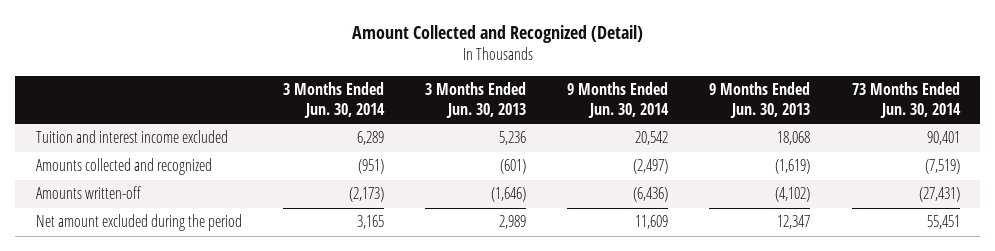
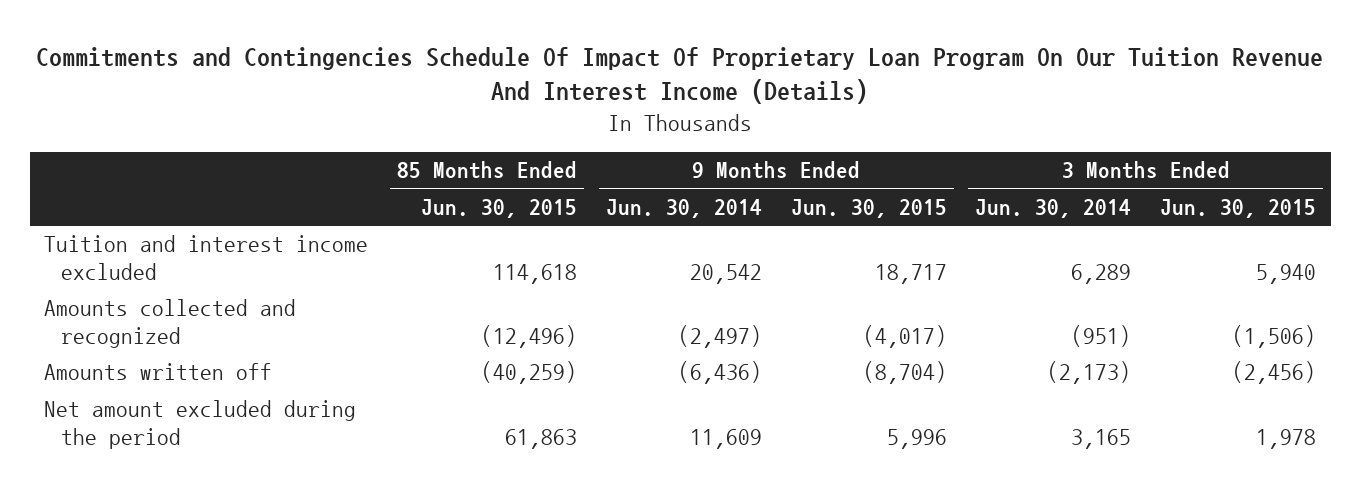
- Amount Collected and Recognized (Detail)
+ Commitments and Contingencies Schedule Of Impact Of Proprietary Loan Program On Our Tuition Revenue And Interest Income (Details)
- | 3 Months Ended Jun. 30, 2014 | 3 Months Ended Jun. 30, 2013 | 9 Months Ended Jun. 30, 2014 | 9 Months Ended Jun. 30, 2013 | 73 Months Ended Jun. 30, 2014
+ | 85 Months Ended Jun. 30, 2015 | 9 Months Ended Jun. 30, 2014 | 9 Months Ended Jun. 30, 2015 | 3 Months Ended Jun. 30, 2014 | 3 Months Ended Jun. 30, 2015
- Amounts written-off | (2,173) | (1,646) | (6,436) | (4,102) | (27,431)
+ Amounts written off | (40,259) | (6,436) | (8,704) | (2,173) | (2,456)

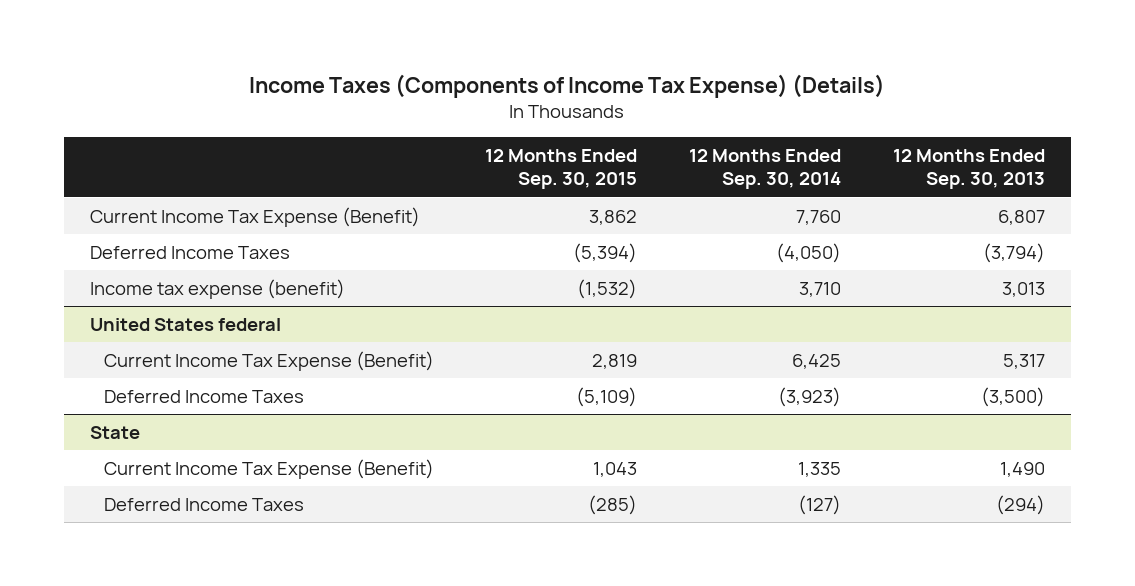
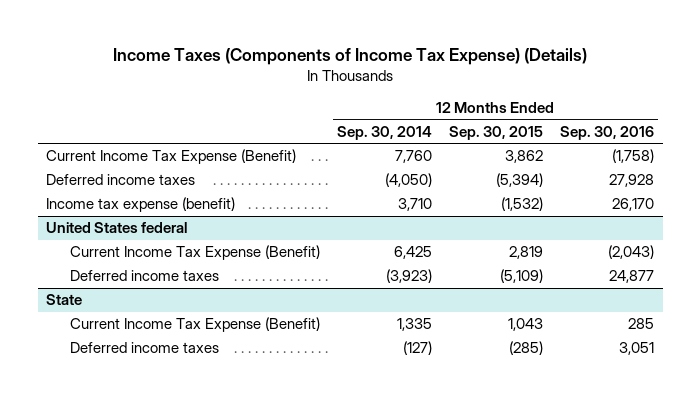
- | 12 Months Ended Sep. 30, 2015 | 12 Months Ended Sep. 30, 2014 | 12 Months Ended Sep. 30, 2013
+ | 12 Months Ended Sep. 30, 2014 | 12 Months Ended Sep. 30, 2015 | 12 Months Ended Sep. 30, 2016
- Deferred Income Taxes | (5,394) | (4,050) | (3,794)
+ Deferred income taxes | (4,050) | (5,394) | 27,928
@ United States federal
- Deferred Income Taxes | (5,109) | (3,923) | (3,500)
+ Deferred income taxes | (3,923) | (5,109) | 24,877
@ State
- Deferred Income Taxes | (285) | (127) | (294)
+ Deferred income taxes | (127) | (285) | 3,051

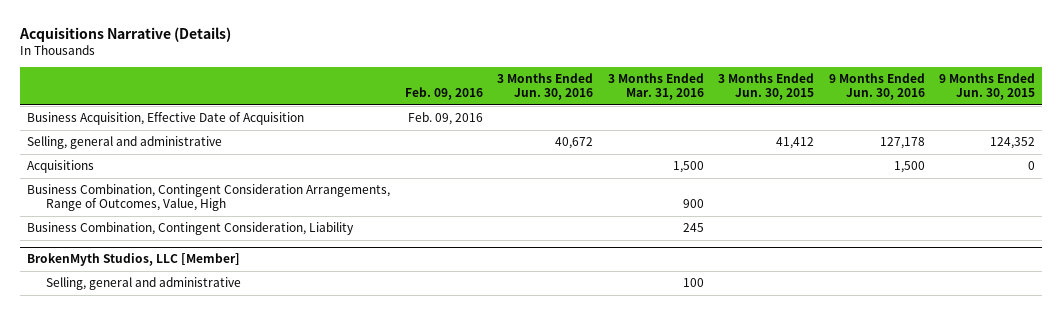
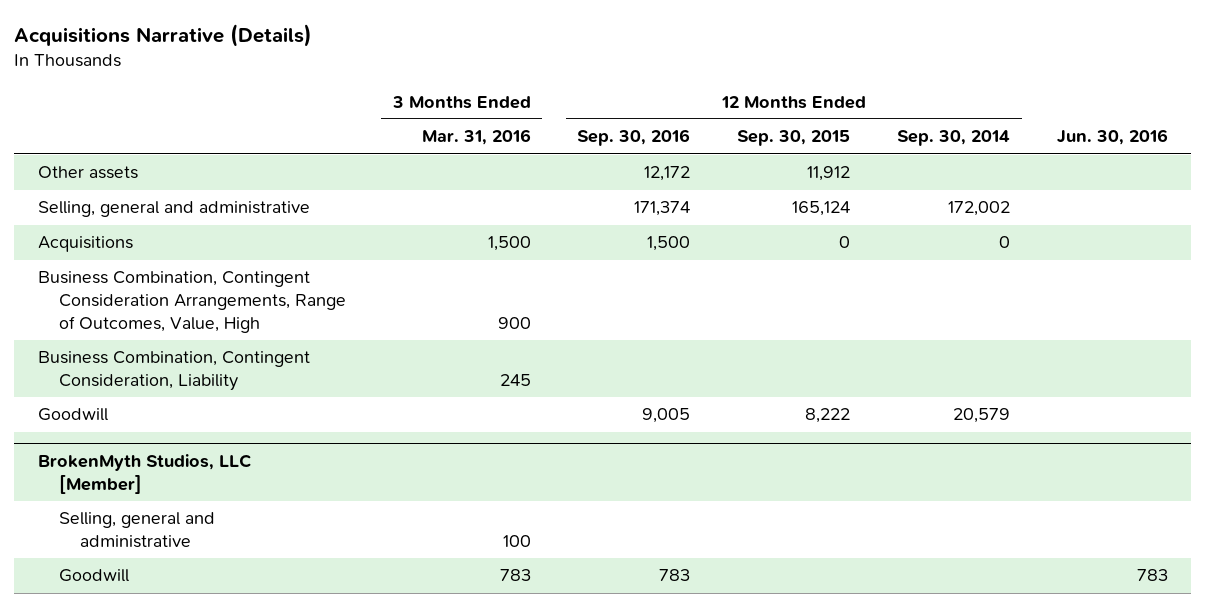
- | Feb. 09, 2016 | 3 Months Ended Jun. 30, 2016 | 3 Months Ended Mar. 31, 2016 | 3 Months Ended Jun. 30, 2015 | 9 Months Ended Jun. 30, 2016 | 9 Months Ended Jun. 30, 2015
+ | 3 Months Ended Mar. 31, 2016 | 12 Months Ended Sep. 30, 2016 | 12 Months Ended Sep. 30, 2015 | 12 Months Ended Sep. 30, 2014 | Jun. 30, 2016
- Business Acquisition, Effective Date of Acquisition | Feb. 09, 2016 | | | | |
+ Other assets | | 12,172 | 11,912 | |
+ Goodwill | | 9,005 | 8,222 | 20,579 |
@ BrokenMyth Studios, LLC [Member]
+ Goodwill | 783 | 783 | | | 783

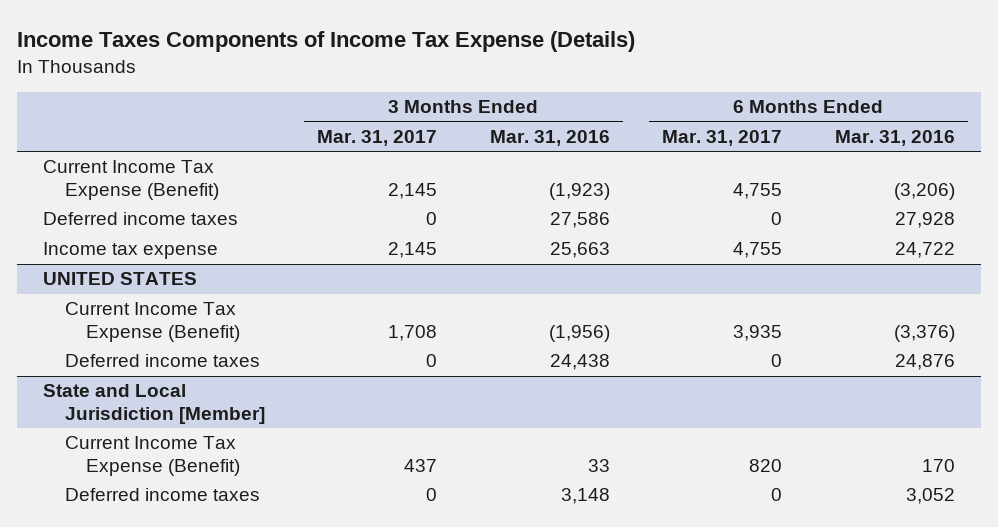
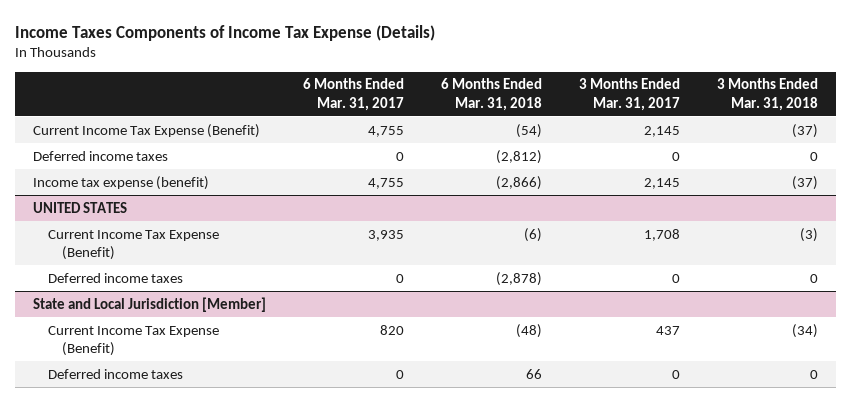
- | 3 Months Ended Mar. 31, 2017 | 3 Months Ended Mar. 31, 2016 | 6 Months Ended Mar. 31, 2017 | 6 Months Ended Mar. 31, 2016
+ | 6 Months Ended Mar. 31, 2017 | 6 Months Ended Mar. 31, 2018 | 3 Months Ended Mar. 31, 2017 | 3 Months Ended Mar. 31, 2018
- Income tax expense | 2,145 | 25,663 | 4,755 | 24,722
+ Income tax expense (benefit) | 4,755 | (2,866) | 2,145 | (37)

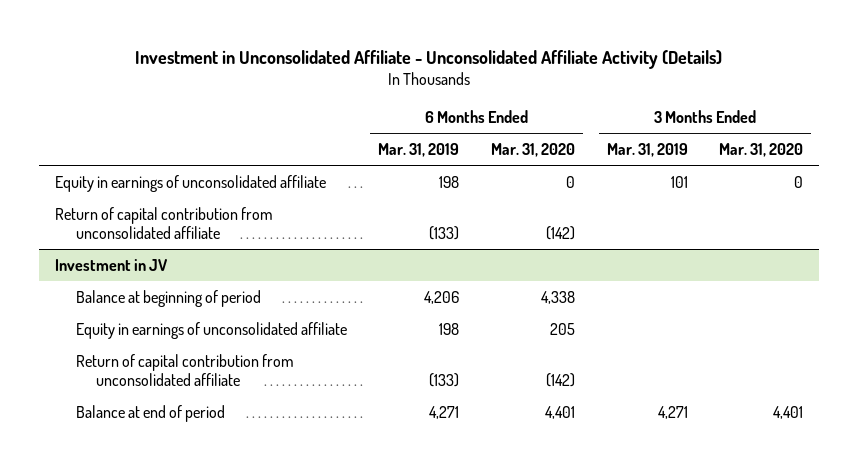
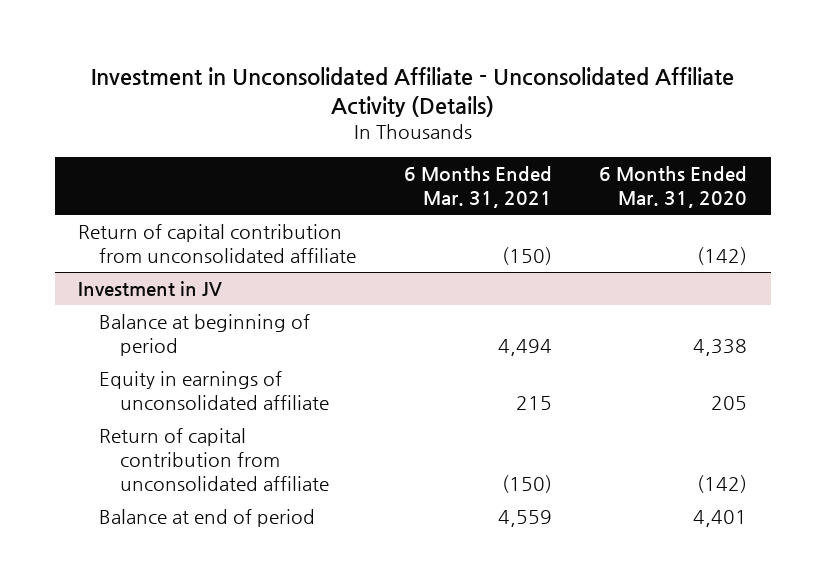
- | 6 Months Ended Mar. 31, 2019 | 6 Months Ended Mar. 31, 2020 | 3 Months Ended Mar. 31, 2019 | 3 Months Ended Mar. 31, 2020
+ | 6 Months Ended Mar. 31, 2021 | 6 Months Ended Mar. 31, 2020
- Equity in earnings of unconsolidated affiliate | 198 | 0 | 101 | 0

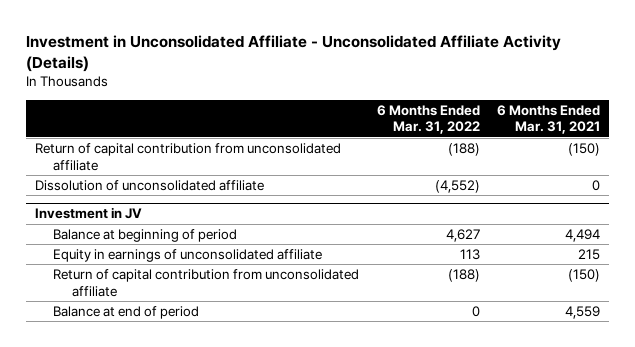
- | 6 Months Ended Mar. 31, 2021 | 6 Months Ended Mar. 31, 2020
+ | 6 Months Ended Mar. 31, 2022 | 6 Months Ended Mar. 31, 2021
+ Dissolution of unconsolidated affiliate | (4,552) | 0

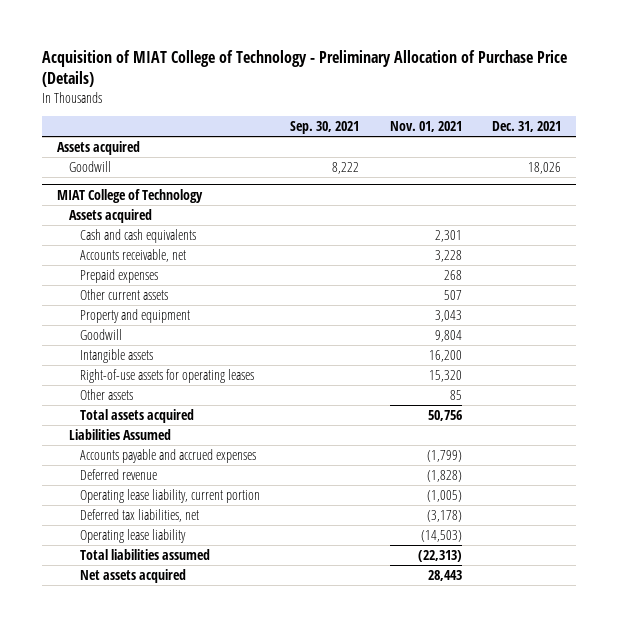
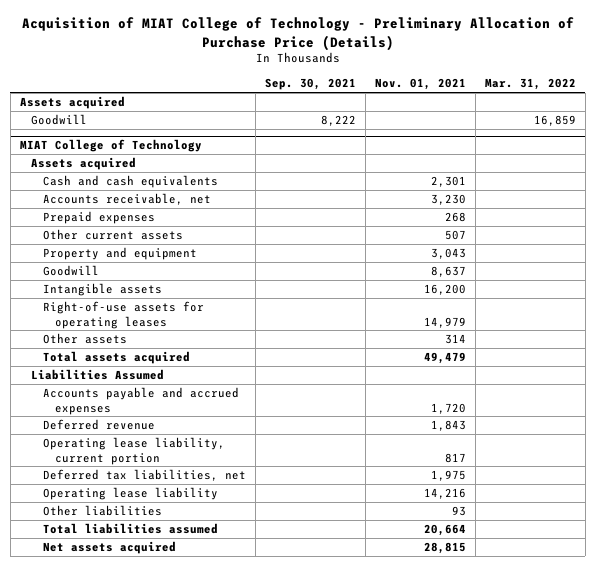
- | Sep. 30, 2021 | Nov. 01, 2021 | Dec. 31, 2021
+ | Sep. 30, 2021 | Nov. 01, 2021 | Mar. 31, 2022
@ MIAT College of Technology
- Accounts receivable, net | | 3,228 |
+ Accounts receivable, net | | 3,230 |
- Goodwill | | 9,804 |
+ Goodwill | | 8,637 |
- Right-of-use assets for operating leases | | 15,320 |
- Other assets | | 85 |
- Total assets acquired | | 50,756 |
+ Right-of-use assets for operating leases | | 14,979 |
+ Other assets | | 314 |
+ Total assets acquired | | 49,479 |
- Accounts payable and accrued expenses | | (1,799) |
- Deferred revenue | | (1,828) |
- Operating lease liability, current portion | | (1,005) |
- Deferred tax liabilities, net | | (3,178) |
- Operating lease liability | | (14,503) |
- Total liabilities assumed | | (22,313) |
- Net assets acquired | | 28,443 |
+ Accounts payable and accrued expenses | | 1,720 |
+ Deferred revenue | | 1,843 |
+ Operating lease liability, current portion | | 817 |
+ Deferred tax liabilities, net | | 1,975 |
+ Operating lease liability | | 14,216 |
+ Other liabilities | | 93 |
+ Total liabilities assumed | | 20,664 |
+ Net assets acquired | | 28,815 |

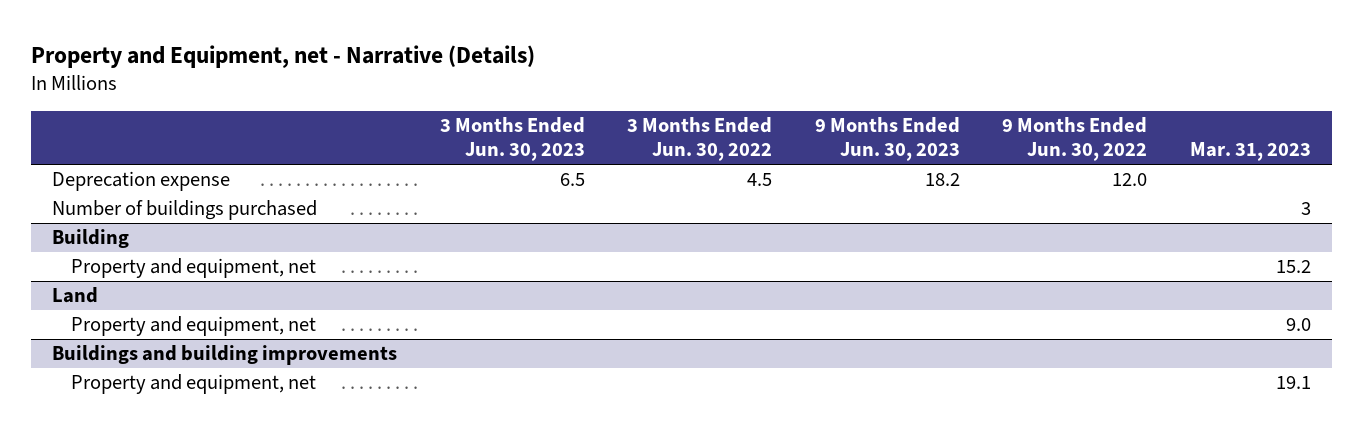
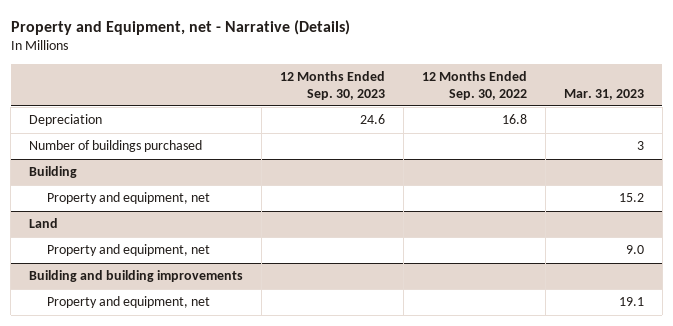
- | 3 Months Ended Jun. 30, 2023 | 3 Months Ended Jun. 30, 2022 | 9 Months Ended Jun. 30, 2023 | 9 Months Ended Jun. 30, 2022 | Mar. 31, 2023
+ | 12 Months Ended Sep. 30, 2023 | 12 Months Ended Sep. 30, 2022 | Mar. 31, 2023
- Deprecation expense | 6.5 | 4.5 | 18.2 | 12.0 |
+ Depreciation | 24.6 | 16.8 |
- Buildings and building improvements
+ Building and building improvements

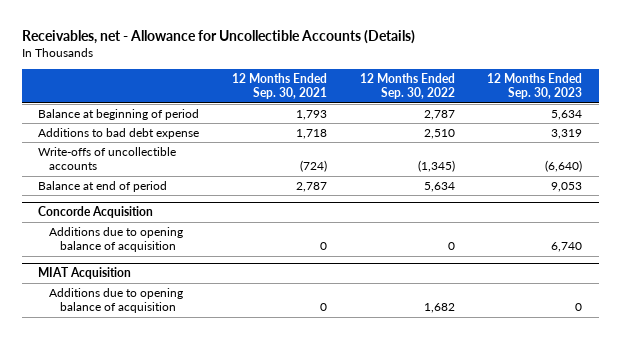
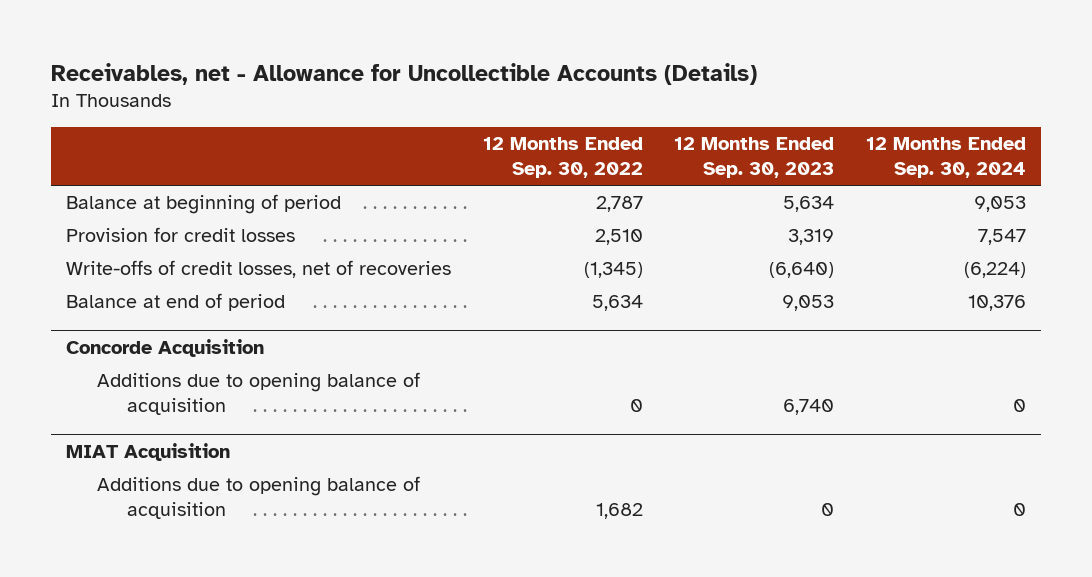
- | 12 Months Ended Sep. 30, 2021 | 12 Months Ended Sep. 30, 2022 | 12 Months Ended Sep. 30, 2023
+ | 12 Months Ended Sep. 30, 2022 | 12 Months Ended Sep. 30, 2023 | 12 Months Ended Sep. 30, 2024
- Additions to bad debt expense | 1,718 | 2,510 | 3,319
- Write-offs of uncollectible accounts | (724) | (1,345) | (6,640)
+ Provision for credit losses | 2,510 | 3,319 | 7,547
+ Write-offs of credit losses, net of recoveries | (1,345) | (6,640) | (6,224)

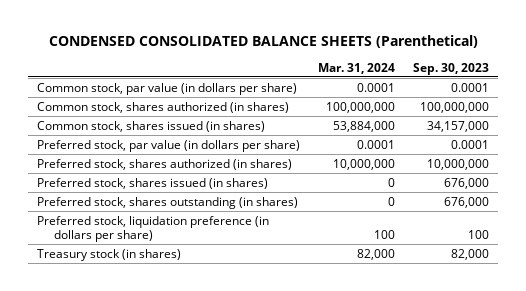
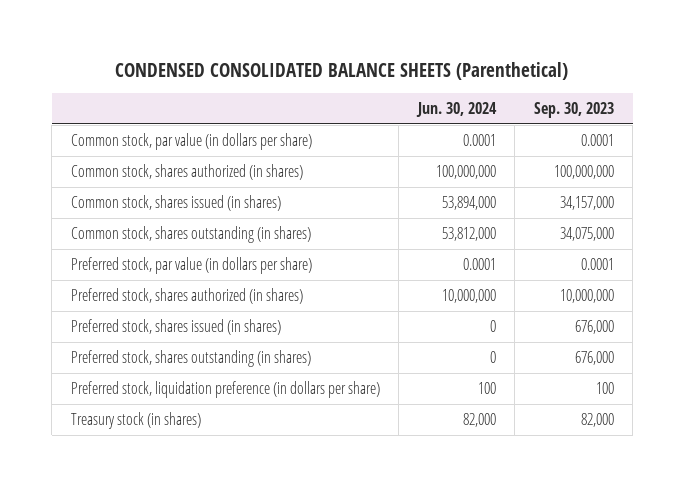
- | Mar. 31, 2024 | Sep. 30, 2023
+ | Jun. 30, 2024 | Sep. 30, 2023
+ Common stock, shares outstanding (in shares) | 53,812,000 | 34,075,000

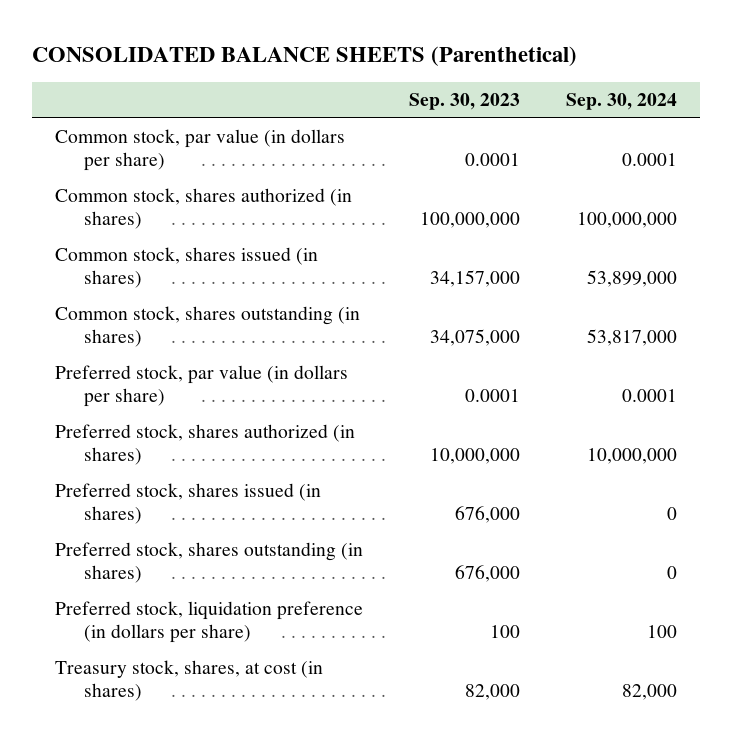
- CONDENSED CONSOLIDATED BALANCE SHEETS (Parenthetical)
+ CONSOLIDATED BALANCE SHEETS (Parenthetical)
- | Jun. 30, 2024 | Sep. 30, 2023
+ | Sep. 30, 2023 | Sep. 30, 2024
- Treasury stock (in shares) | 82,000 | 82,000
+ Treasury stock, shares, at cost (in shares) | 82,000 | 82,000

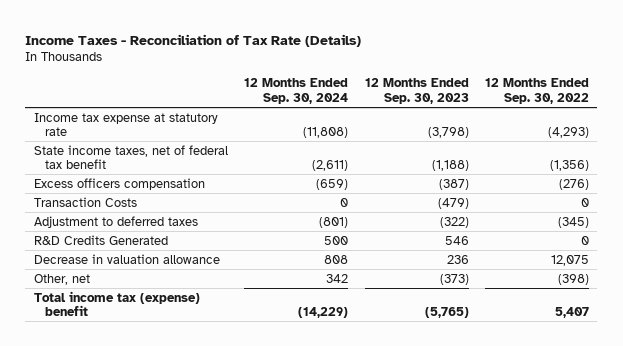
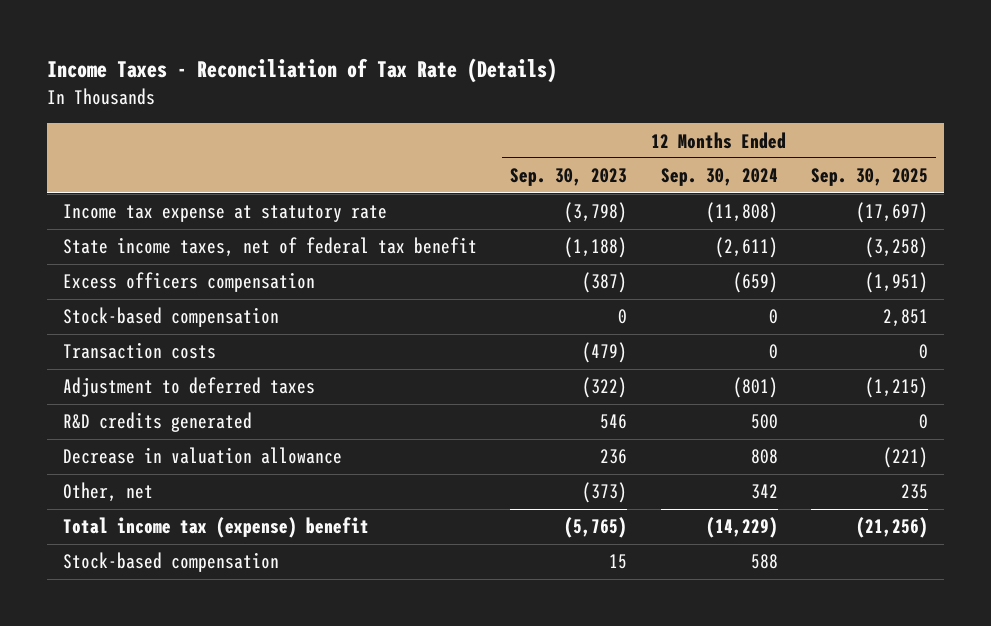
- | 12 Months Ended Sep. 30, 2024 | 12 Months Ended Sep. 30, 2023 | 12 Months Ended Sep. 30, 2022
+ | 12 Months Ended Sep. 30, 2023 | 12 Months Ended Sep. 30, 2024 | 12 Months Ended Sep. 30, 2025
- Transaction Costs | 0 | (479) | 0
+ Stock-based compensation | 0 | 0 | 2,851
+ Transaction costs | (479) | 0 | 0
- R&D Credits Generated | 500 | 546 | 0
+ R&D credits generated | 546 | 500 | 0
+ Stock-based compensation | 15 | 588 |

